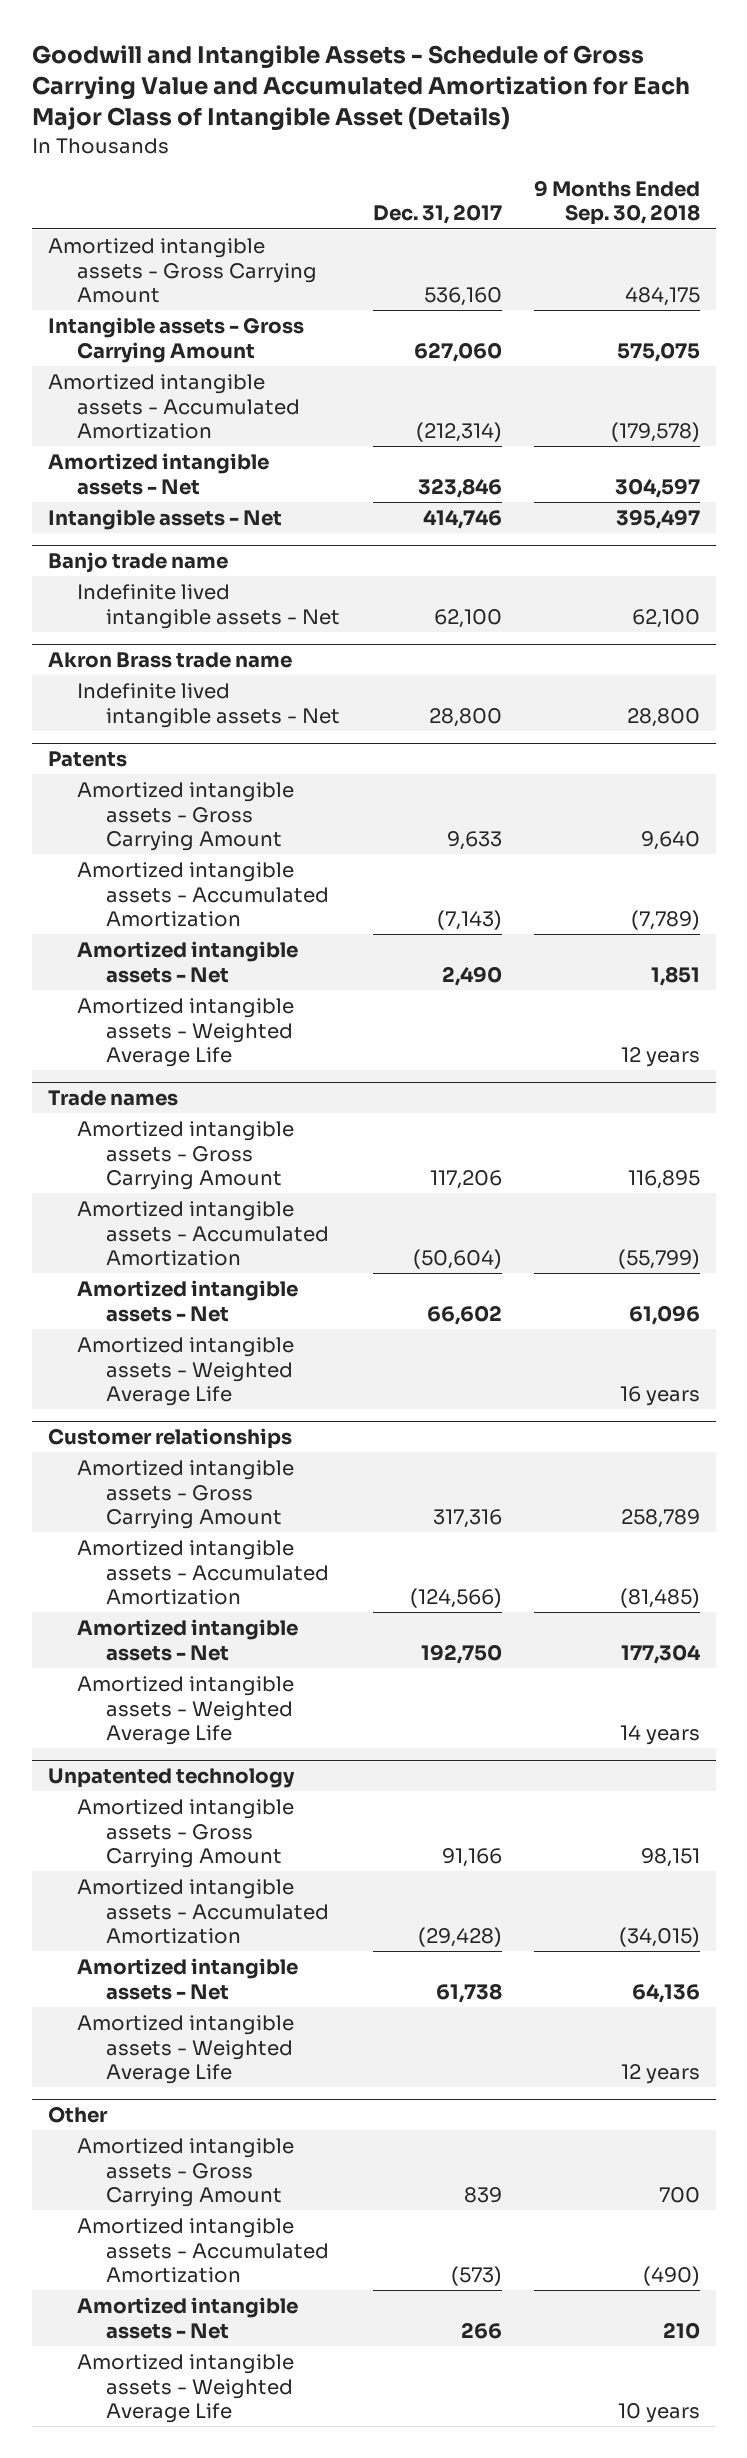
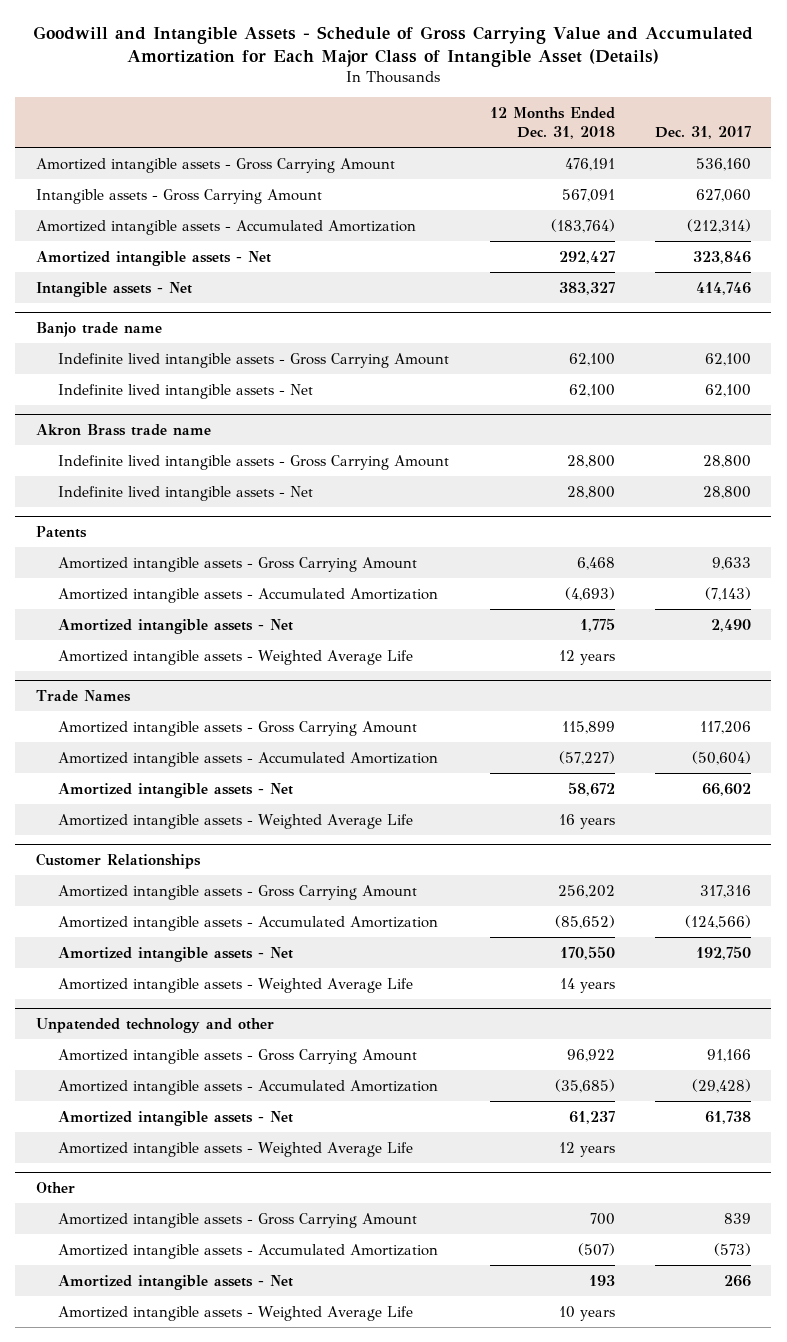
- | Dec. 31, 2017 | 9 Months Ended Sep. 30, 2018
+ | 12 Months Ended Dec. 31, 2018 | Dec. 31, 2017
@ Banjo trade name
+ Indefinite lived intangible assets - Gross Carrying Amount | 62,100 | 62,100
@ Akron Brass trade name
+ Indefinite lived intangible assets - Gross Carrying Amount | 28,800 | 28,800
- Trade names
+ Trade Names
- Customer relationships
+ Customer Relationships
- Unpatented technology
+ Unpatended technology and other

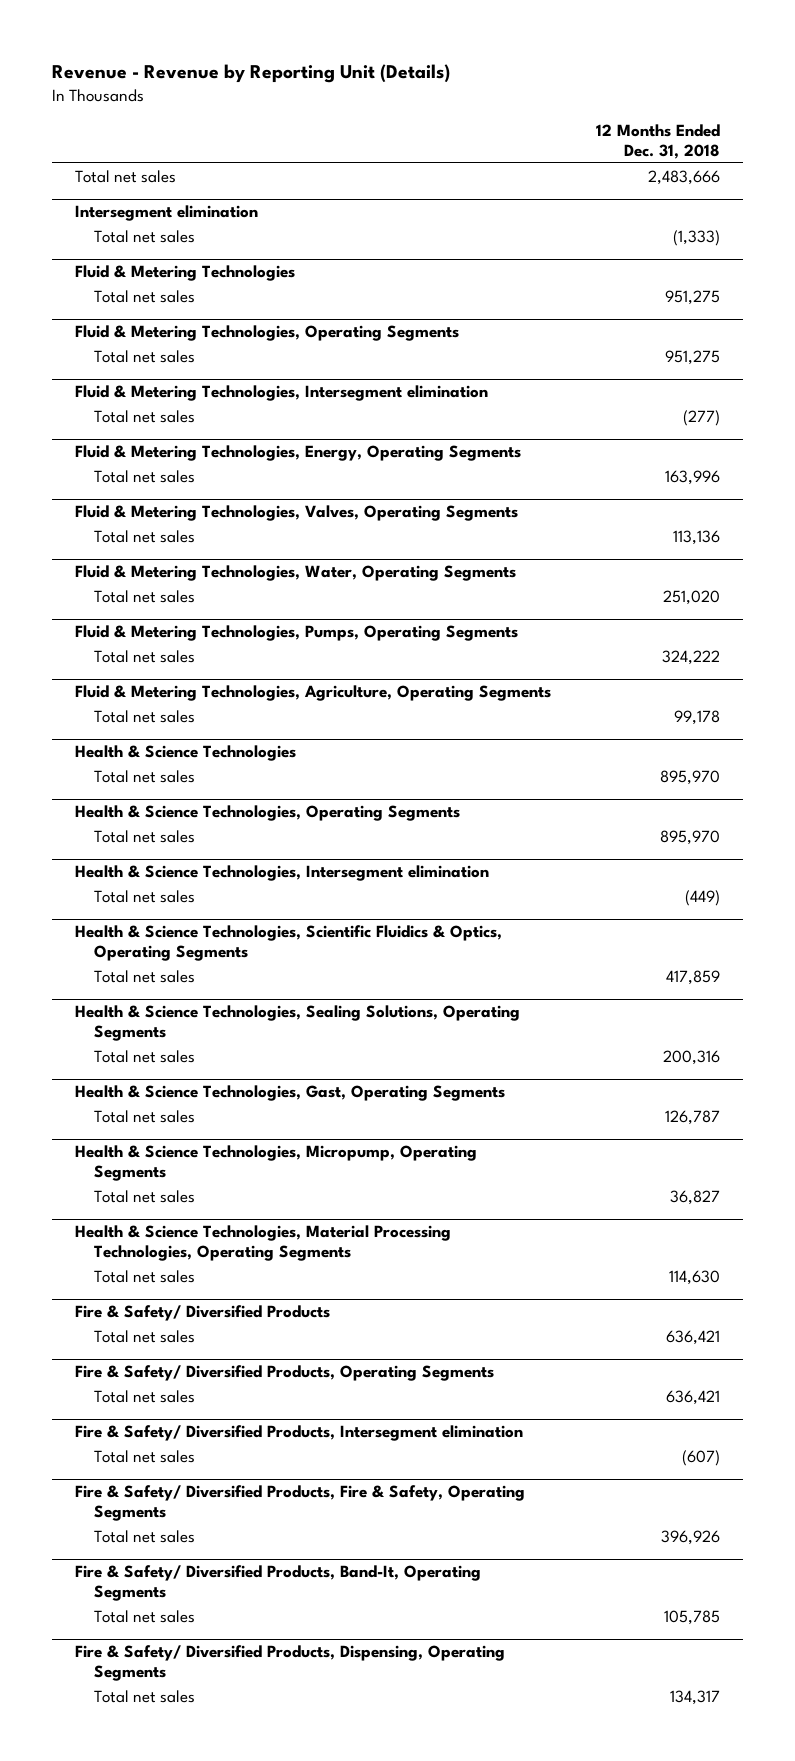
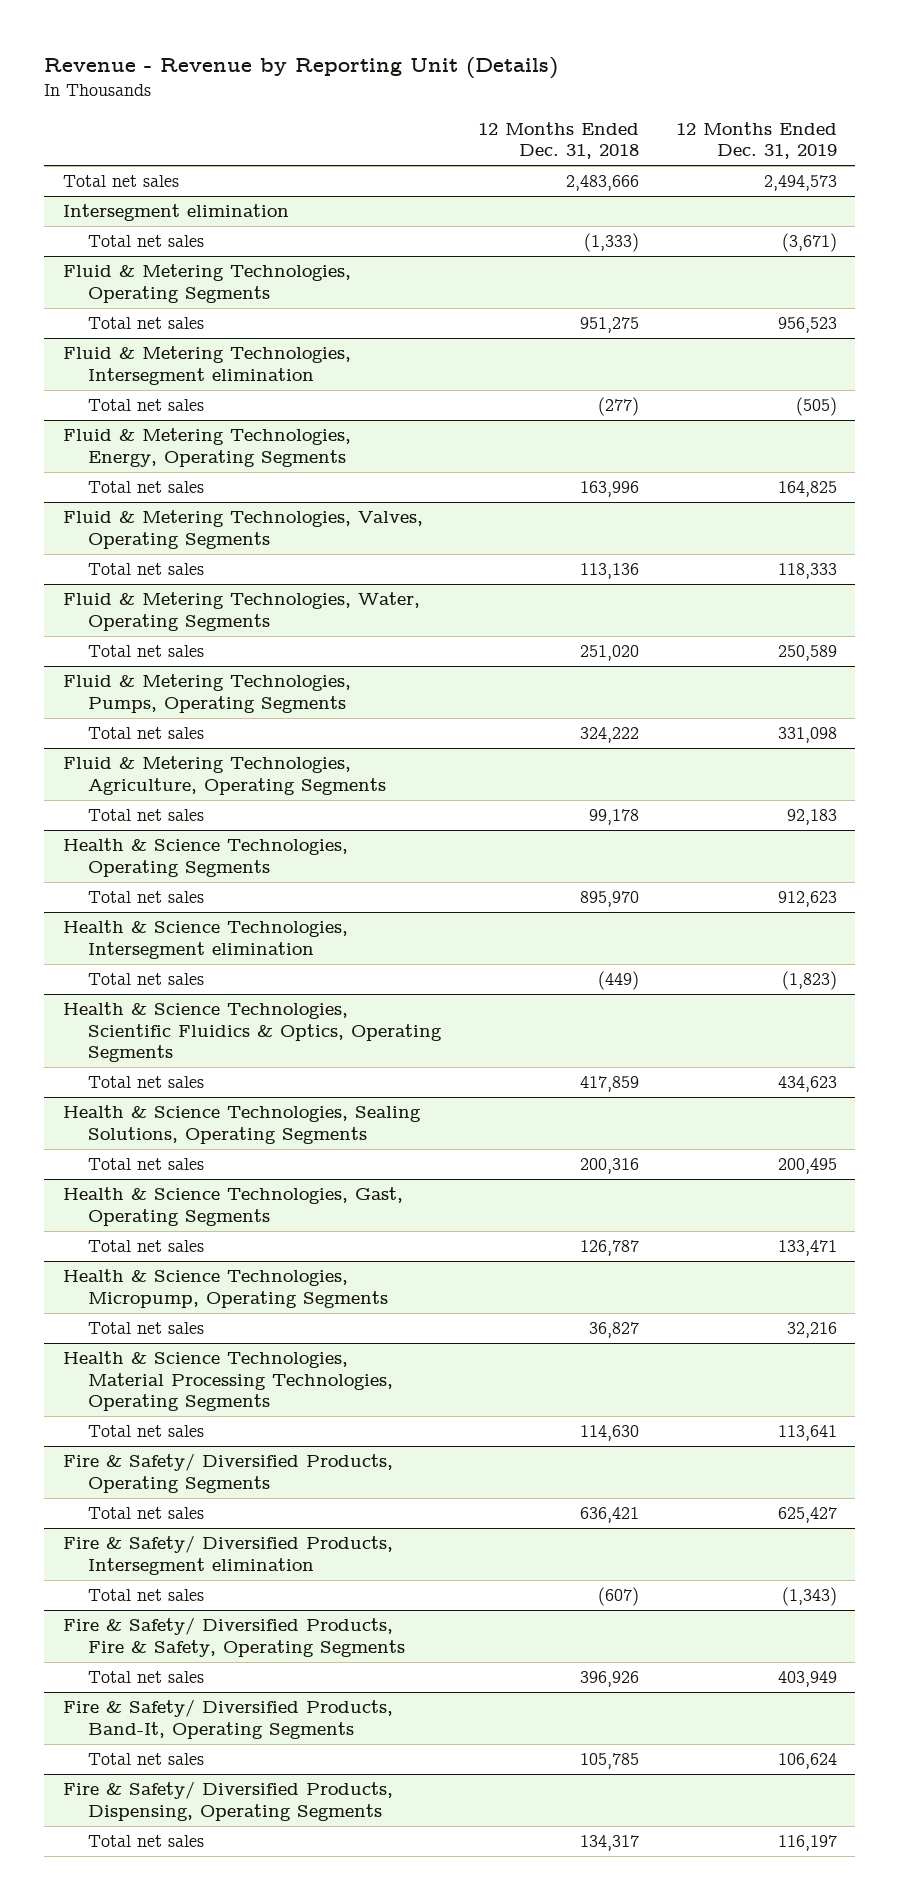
- | 12 Months Ended Dec. 31, 2018
+ | 12 Months Ended Dec. 31, 2018 | 12 Months Ended Dec. 31, 2019
- Fluid & Metering Technologies
- Total net sales | 951,275
- Health & Science Technologies
- Total net sales | 895,970
- Fire & Safety/ Diversified Products
- Total net sales | 636,421

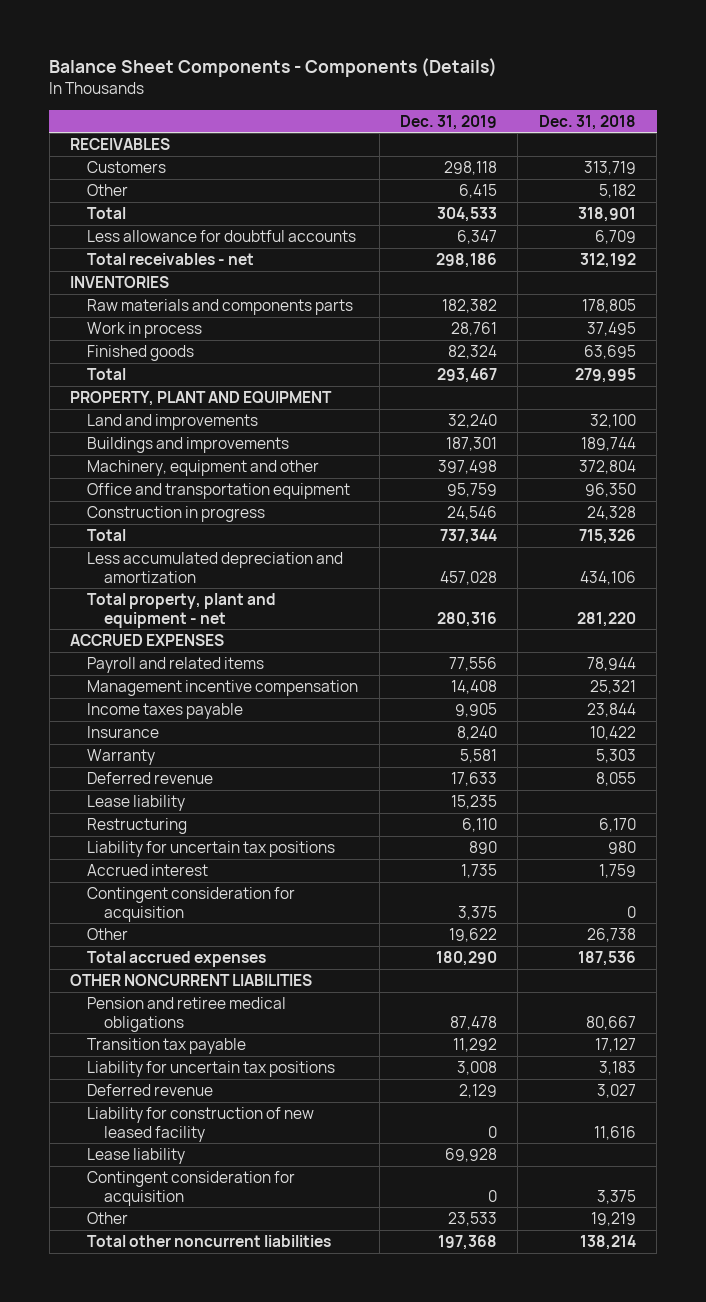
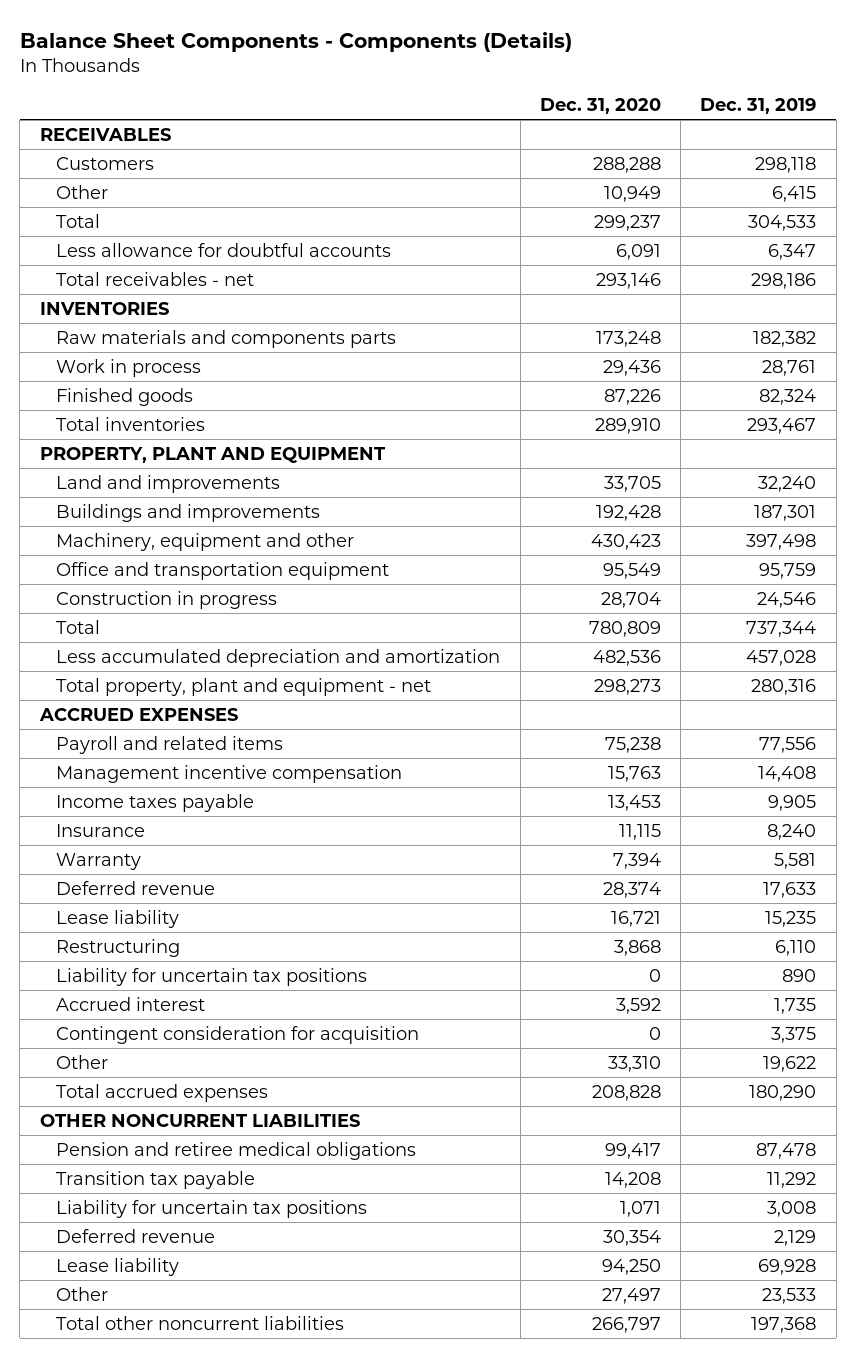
- | Dec. 31, 2019 | Dec. 31, 2018
+ | Dec. 31, 2020 | Dec. 31, 2019
- Total | 293,467 | 279,995
+ Total inventories | 289,910 | 293,467
- Liability for construction of new leased facility | 0 | 11,616
- Contingent consideration for acquisition | 0 | 3,375

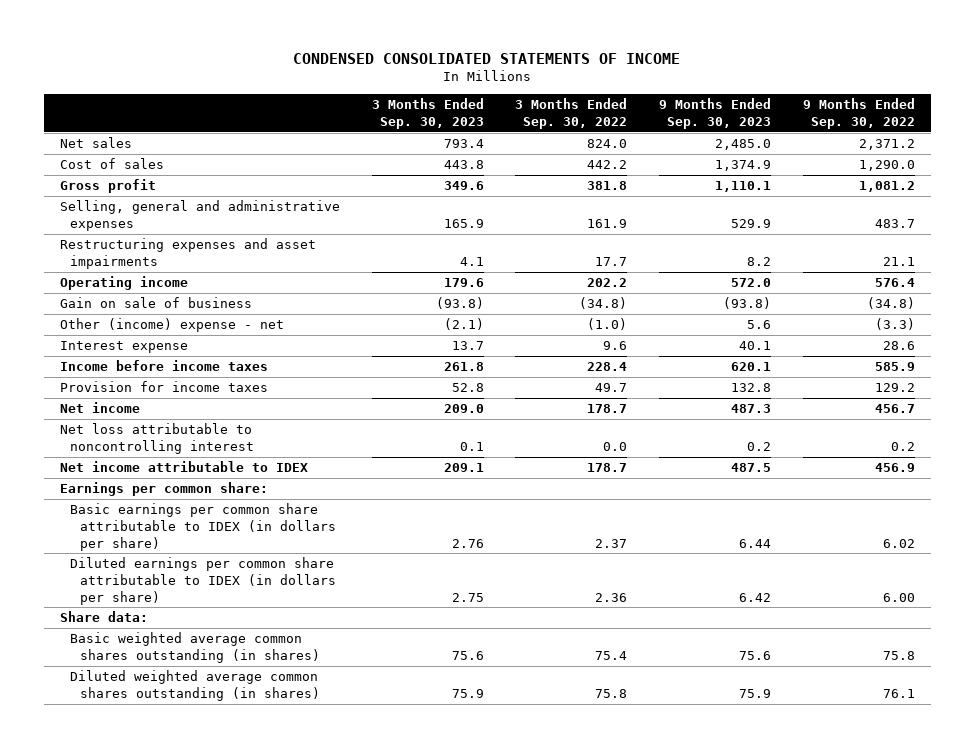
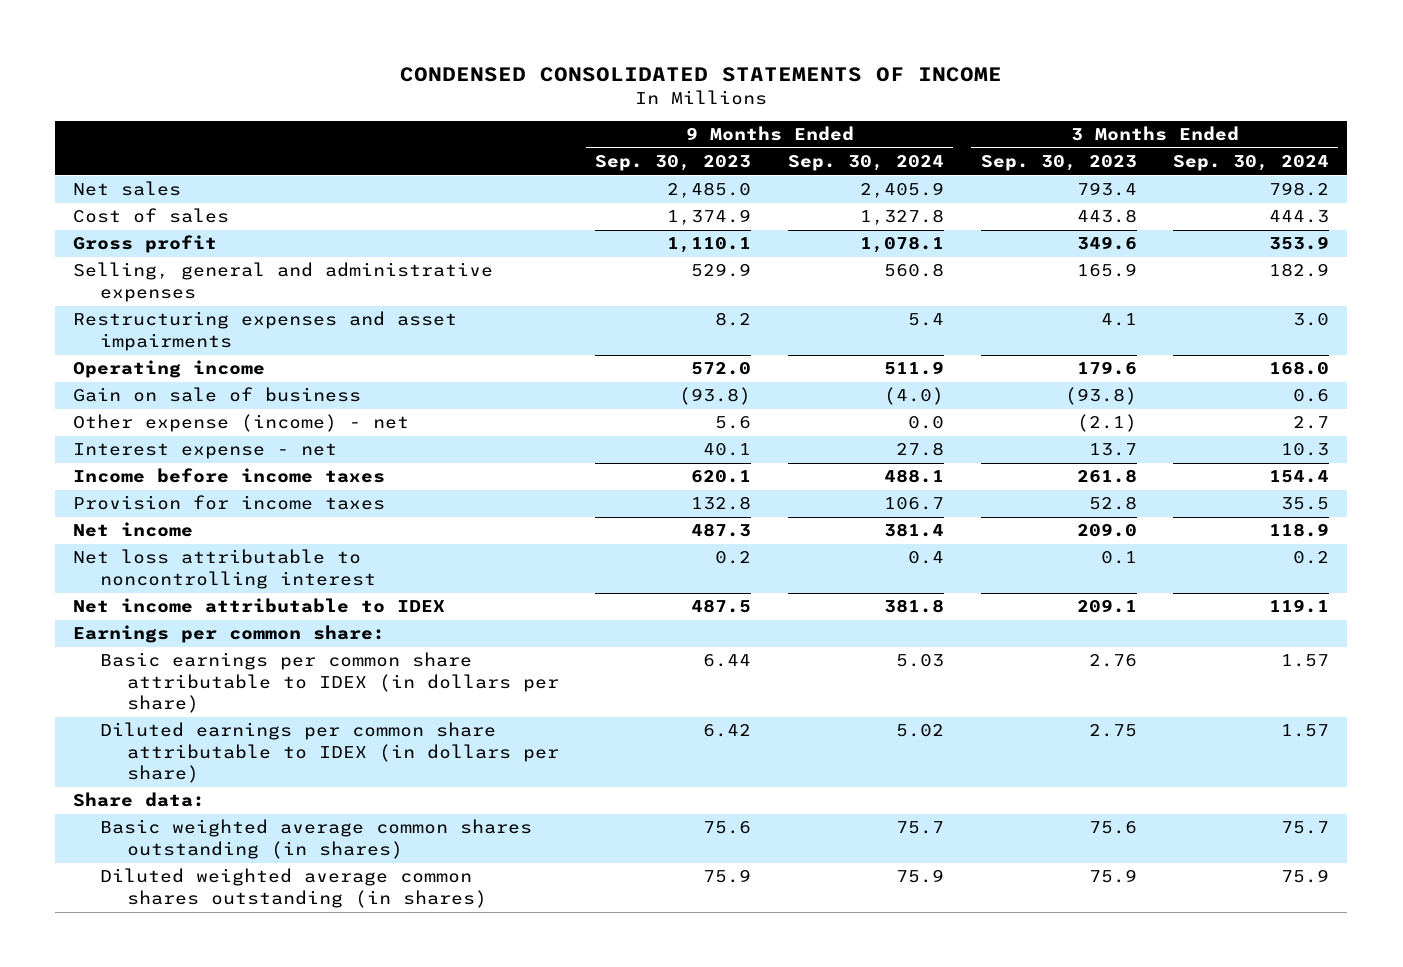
- | 3 Months Ended Sep. 30, 2023 | 3 Months Ended Sep. 30, 2022 | 9 Months Ended Sep. 30, 2023 | 9 Months Ended Sep. 30, 2022
+ | 9 Months Ended Sep. 30, 2023 | 9 Months Ended Sep. 30, 2024 | 3 Months Ended Sep. 30, 2023 | 3 Months Ended Sep. 30, 2024
- Other (income) expense - net | (2.1) | (1.0) | 5.6 | (3.3)
- Interest expense | 13.7 | 9.6 | 40.1 | 28.6
+ Other expense (income) - net | 5.6 | 0.0 | (2.1) | 2.7
+ Interest expense - net | 40.1 | 27.8 | 13.7 | 10.3

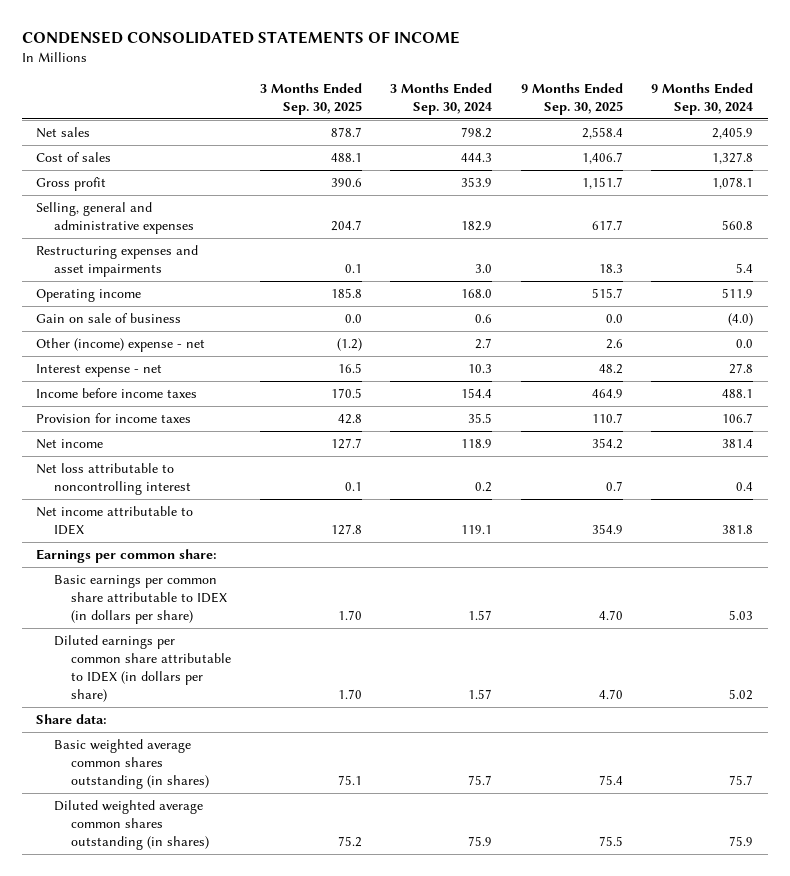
- | 9 Months Ended Sep. 30, 2023 | 9 Months Ended Sep. 30, 2024 | 3 Months Ended Sep. 30, 2023 | 3 Months Ended Sep. 30, 2024
+ | 3 Months Ended Sep. 30, 2025 | 3 Months Ended Sep. 30, 2024 | 9 Months Ended Sep. 30, 2025 | 9 Months Ended Sep. 30, 2024
- Other expense (income) - net | 5.6 | 0.0 | (2.1) | 2.7
+ Other (income) expense - net | (1.2) | 2.7 | 2.6 | 0.0

